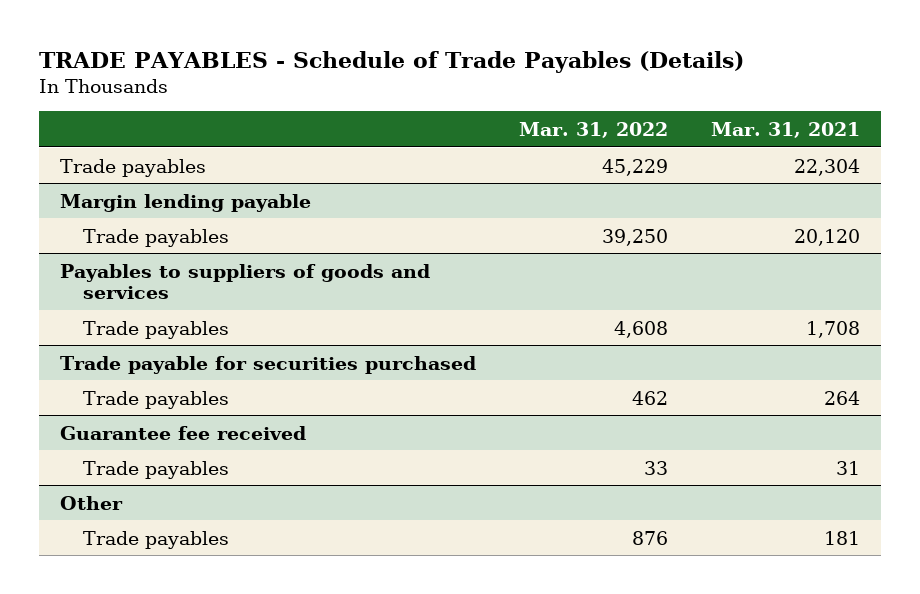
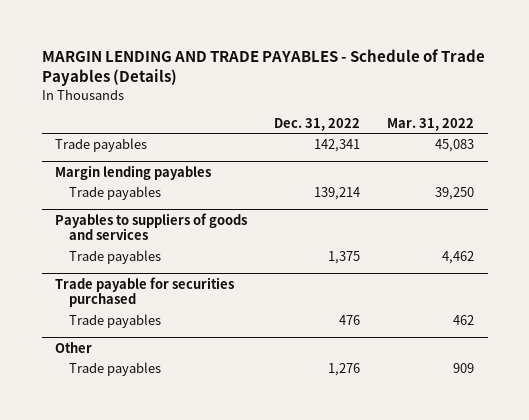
- TRADE PAYABLES - Schedule of Trade Payables (Details)
+ MARGIN LENDING AND TRADE PAYABLES - Schedule of Trade Payables (Details)
- | Mar. 31, 2022 | Mar. 31, 2021
+ | Dec. 31, 2022 | Mar. 31, 2022
- Trade payables | 45,229 | 22,304
- Margin lending payable
+ Trade payables | 142,341 | 45,083
+ Margin lending payables
@ Payables to suppliers of goods and services
- Trade payables | 4,608 | 1,708
+ Trade payables | 1,375 | 4,462
- Guarantee fee received
- Trade payables | 33 | 31
@ Other
- Trade payables | 876 | 181
+ Trade payables | 1,276 | 909

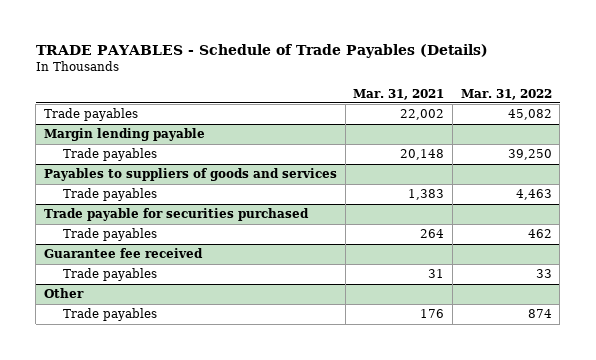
- MARGIN LENDING AND TRADE PAYABLES - Schedule of Trade Payables (Details)
+ TRADE PAYABLES - Schedule of Trade Payables (Details)
- | Dec. 31, 2022 | Mar. 31, 2022
+ | Mar. 31, 2021 | Mar. 31, 2022
- Trade payables | 142,341 | 45,083
- Margin lending payables
+ Trade payables | 22,002 | 45,082
+ Margin lending payable
@ Payables to suppliers of goods and services
- Trade payables | 1,375 | 4,462
+ Trade payables | 1,383 | 4,463
+ Guarantee fee received
+ Trade payables | 31 | 33
@ Other
- Trade payables | 1,276 | 909
+ Trade payables | 176 | 874

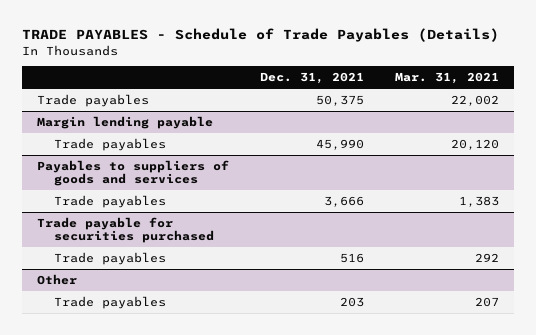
- | Mar. 31, 2021 | Mar. 31, 2022
+ | Dec. 31, 2021 | Mar. 31, 2021
@ Margin lending payable
- Trade payables | 20,148 | 39,250
+ Trade payables | 45,990 | 20,120
@ Trade payable for securities purchased
- Trade payables | 264 | 462
- Guarantee fee received
- Trade payables | 31 | 33
@ Trade payable for securities purchased
+ Trade payables | 516 | 292
@ Other
- Trade payables | 176 | 874
+ Trade payables | 203 | 207

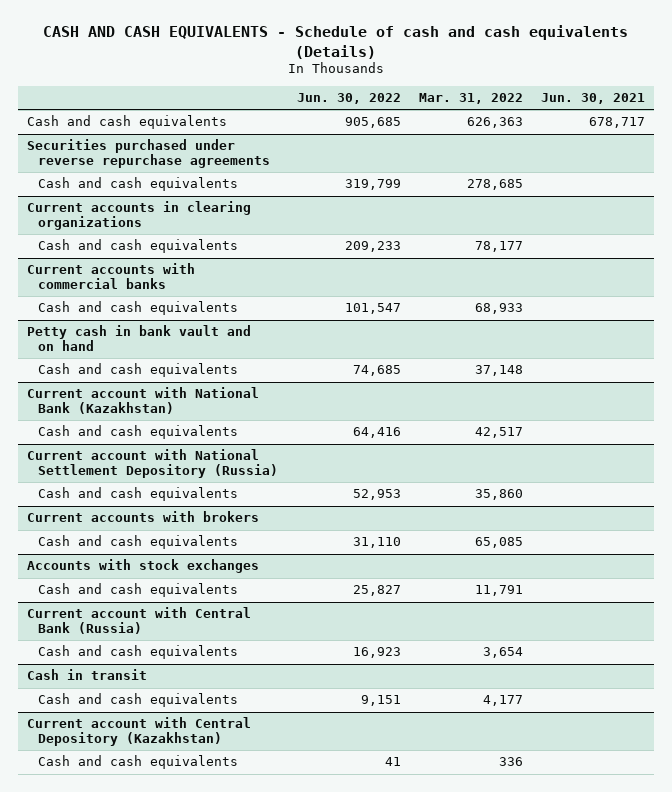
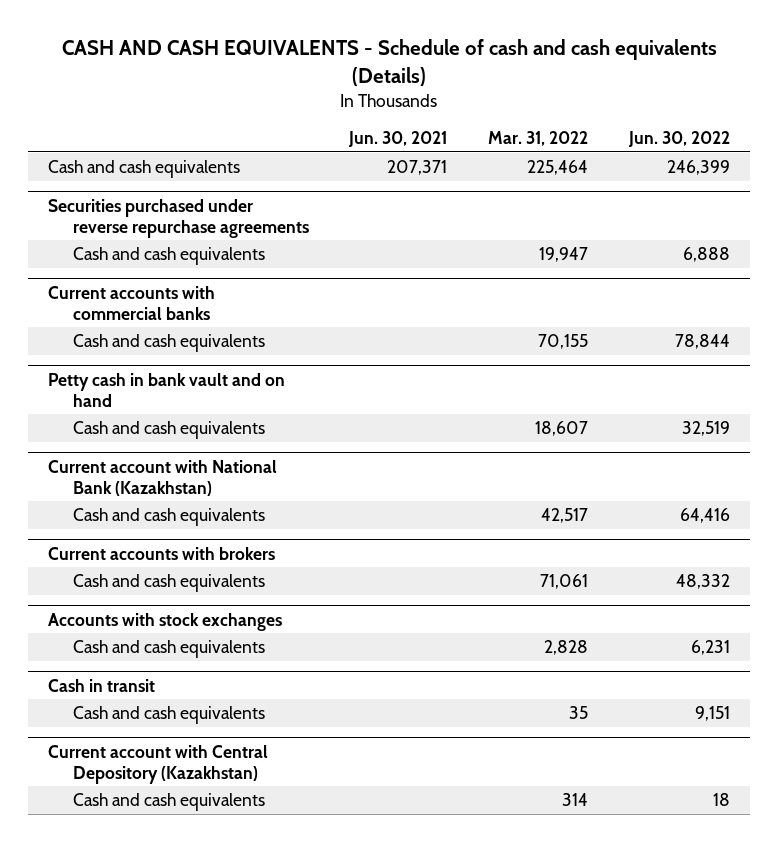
- | Jun. 30, 2022 | Mar. 31, 2022 | Jun. 30, 2021
+ | Jun. 30, 2021 | Mar. 31, 2022 | Jun. 30, 2022
- Cash and cash equivalents | 905,685 | 626,363 | 678,717
+ Cash and cash equivalents | 207,371 | 225,464 | 246,399
@ Securities purchased under reverse repurchase agreements
- Cash and cash equivalents | 319,799 | 278,685 |
- Current accounts in clearing organizations
- Cash and cash equivalents | 209,233 | 78,177 |
@ Securities purchased under reverse repurchase agreements
+ Cash and cash equivalents | | 19,947 | 6,888
@ Current accounts with commercial banks
- Cash and cash equivalents | 101,547 | 68,933 |
+ Cash and cash equivalents | | 70,155 | 78,844
@ Petty cash in bank vault and on hand
- Cash and cash equivalents | 74,685 | 37,148 |
+ Cash and cash equivalents | | 18,607 | 32,519
- Current account with National Settlement Depository (Russia)
- Cash and cash equivalents | 52,953 | 35,860 |
@ Current accounts with brokers
- Cash and cash equivalents | 31,110 | 65,085 |
+ Cash and cash equivalents | | 71,061 | 48,332
@ Accounts with stock exchanges
- Cash and cash equivalents | 25,827 | 11,791 |
- Current account with Central Bank (Russia)
- Cash and cash equivalents | 16,923 | 3,654 |
@ Accounts with stock exchanges
+ Cash and cash equivalents | | 2,828 | 6,231
@ Cash in transit
- Cash and cash equivalents | 9,151 | 4,177 |
+ Cash and cash equivalents | | 35 | 9,151
@ Current account with Central Depository (Kazakhstan)
- Cash and cash equivalents | 41 | 336 |
+ Cash and cash equivalents | | 314 | 18

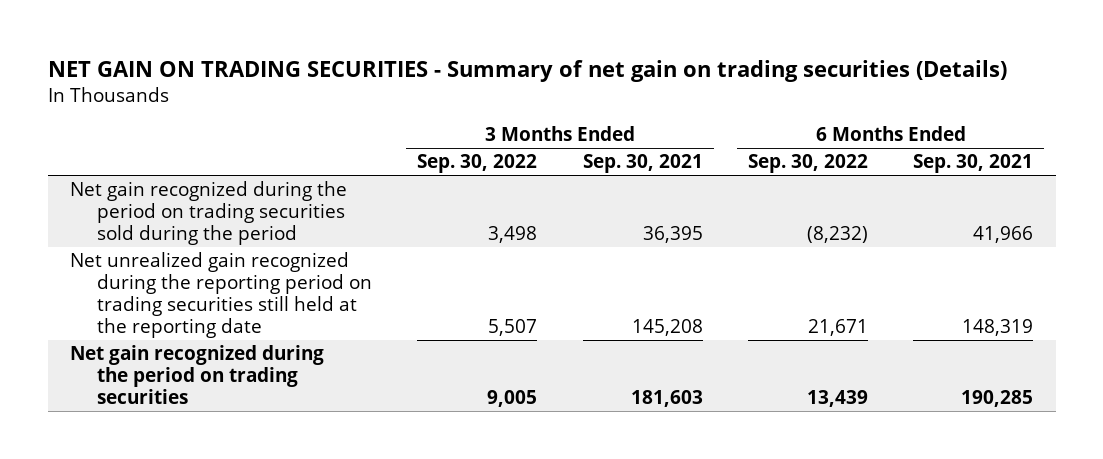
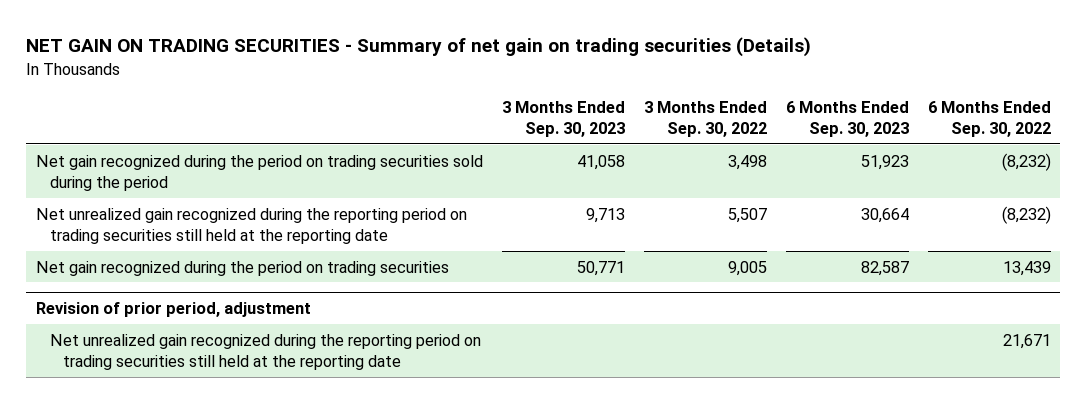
- | 3 Months Ended Sep. 30, 2022 | 3 Months Ended Sep. 30, 2021 | 6 Months Ended Sep. 30, 2022 | 6 Months Ended Sep. 30, 2021
+ | 3 Months Ended Sep. 30, 2023 | 3 Months Ended Sep. 30, 2022 | 6 Months Ended Sep. 30, 2023 | 6 Months Ended Sep. 30, 2022
- Net unrealized gain recognized during the reporting period on trading securities still held at the reporting date | 5,507 | 145,208 | 21,671 | 148,319
+ Net unrealized gain recognized during the reporting period on trading securities still held at the reporting date | 9,713 | 5,507 | 30,664 | (8,232)
+ Revision of prior period, adjustment
+ Net unrealized gain recognized during the reporting period on trading securities still held at the reporting date | | | | 21,671

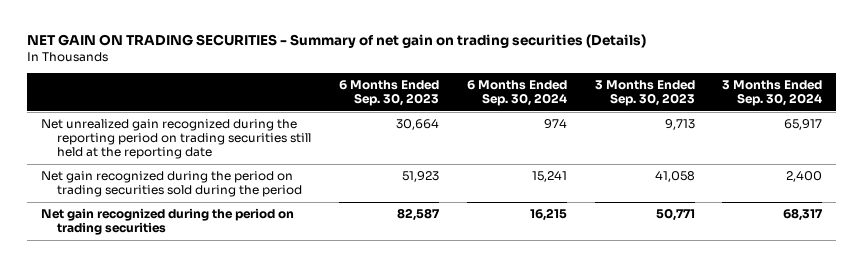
- | 3 Months Ended Sep. 30, 2023 | 3 Months Ended Sep. 30, 2022 | 6 Months Ended Sep. 30, 2023 | 6 Months Ended Sep. 30, 2022
+ | 6 Months Ended Sep. 30, 2023 | 6 Months Ended Sep. 30, 2024 | 3 Months Ended Sep. 30, 2023 | 3 Months Ended Sep. 30, 2024
moved down: Net gain recognized during the period on trading securities sold during the period | 51,923 | 15,241 | 41,058 | 2,400
- Revision of prior period, adjustment
- Net unrealized gain recognized during the reporting period on trading securities still held at the reporting date | | | | 21,671

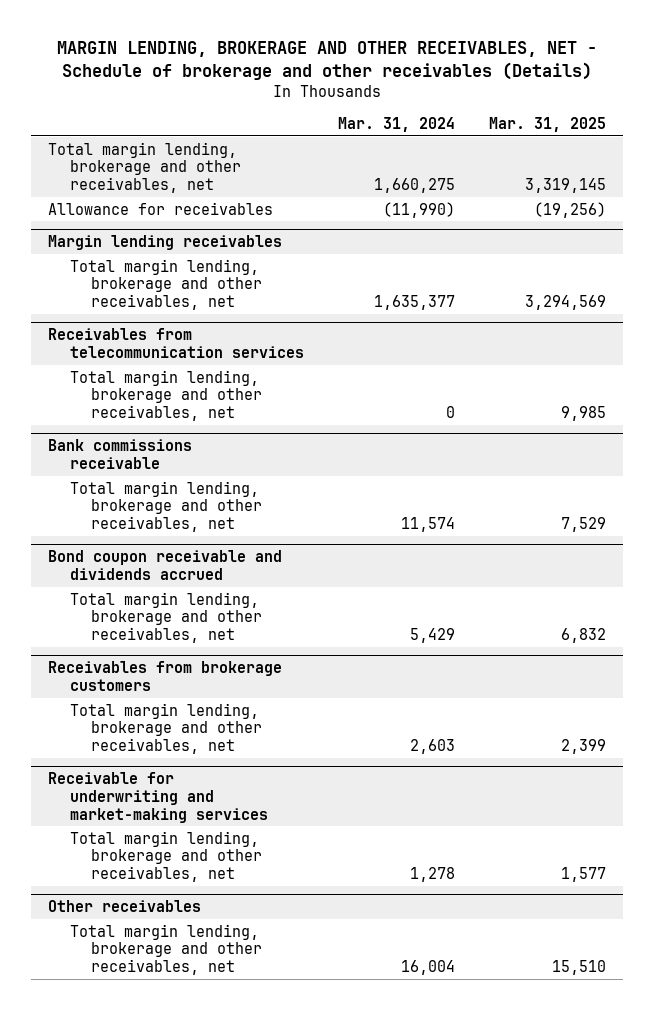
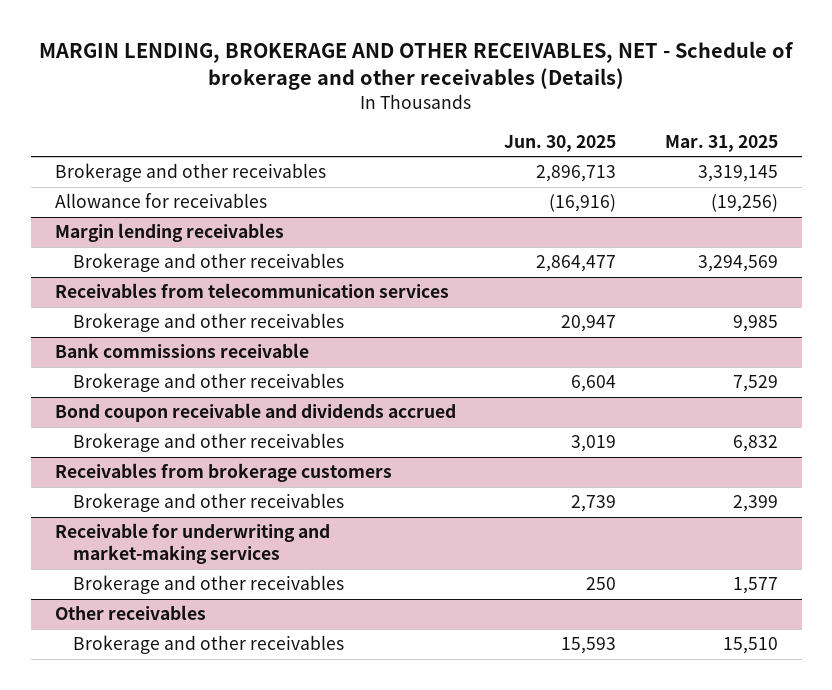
- | Mar. 31, 2024 | Mar. 31, 2025
+ | Jun. 30, 2025 | Mar. 31, 2025
- Total margin lending, brokerage and other receivables, net | 1,660,275 | 3,319,145
+ Brokerage and other receivables | 2,896,713 | 3,319,145
@ Margin lending receivables
- Total margin lending, brokerage and other receivables, net | 1,635,377 | 3,294,569
+ Brokerage and other receivables | 2,864,477 | 3,294,569
@ Receivables from telecommunication services
- Total margin lending, brokerage and other receivables, net | 0 | 9,985
+ Brokerage and other receivables | 20,947 | 9,985
@ Bank commissions receivable
- Total margin lending, brokerage and other receivables, net | 11,574 | 7,529
+ Brokerage and other receivables | 6,604 | 7,529
@ Bond coupon receivable and dividends accrued
- Total margin lending, brokerage and other receivables, net | 5,429 | 6,832
+ Brokerage and other receivables | 3,019 | 6,832
@ Receivables from brokerage customers
- Total margin lending, brokerage and other receivables, net | 2,603 | 2,399
+ Brokerage and other receivables | 2,739 | 2,399
@ Receivable for underwriting and market-making services
- Total margin lending, brokerage and other receivables, net | 1,278 | 1,577
+ Brokerage and other receivables | 250 | 1,577
@ Other receivables
- Total margin lending, brokerage and other receivables, net | 16,004 | 15,510
+ Brokerage and other receivables | 15,593 | 15,510

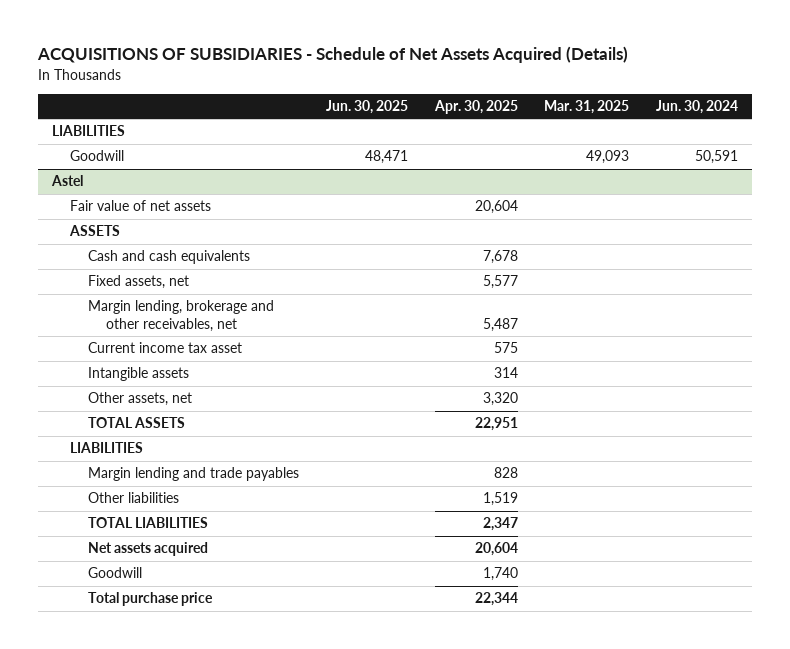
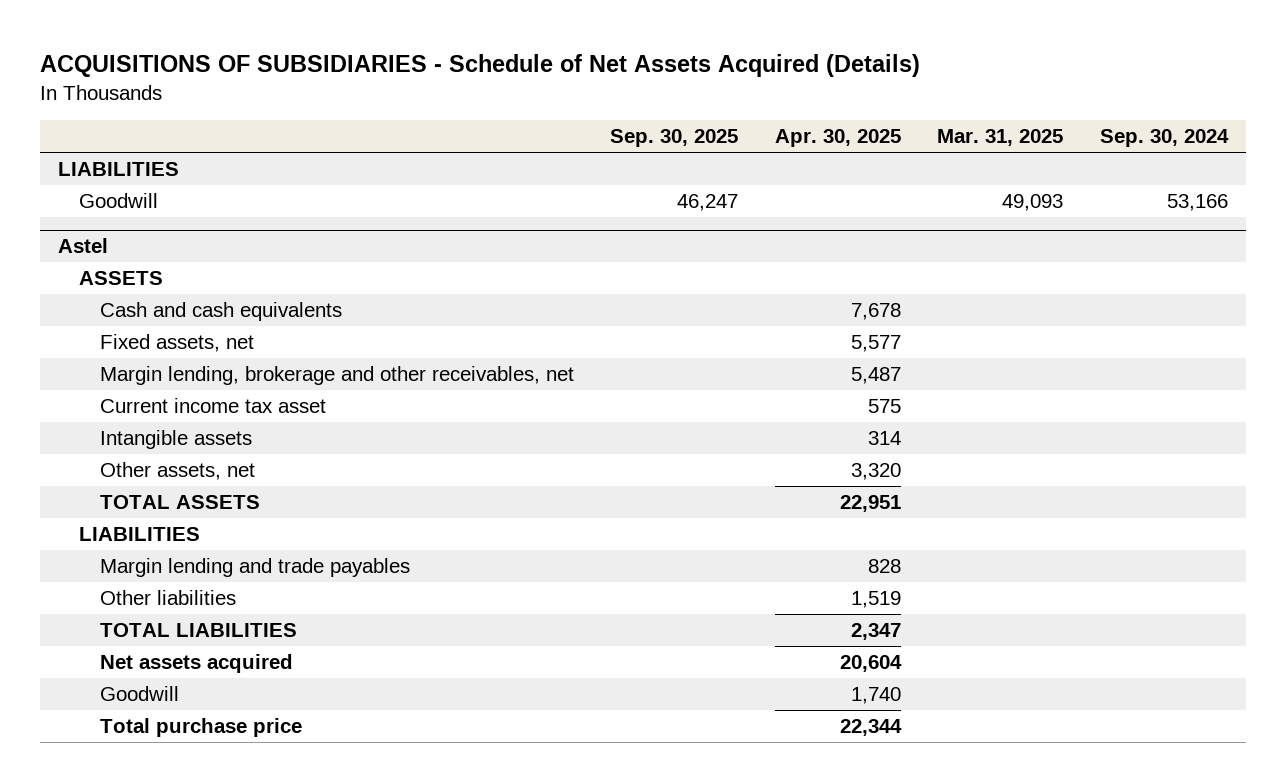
- | Jun. 30, 2025 | Apr. 30, 2025 | Mar. 31, 2025 | Jun. 30, 2024
+ | Sep. 30, 2025 | Apr. 30, 2025 | Mar. 31, 2025 | Sep. 30, 2024
@ Astel
- Fair value of net assets | | 20,604 | |

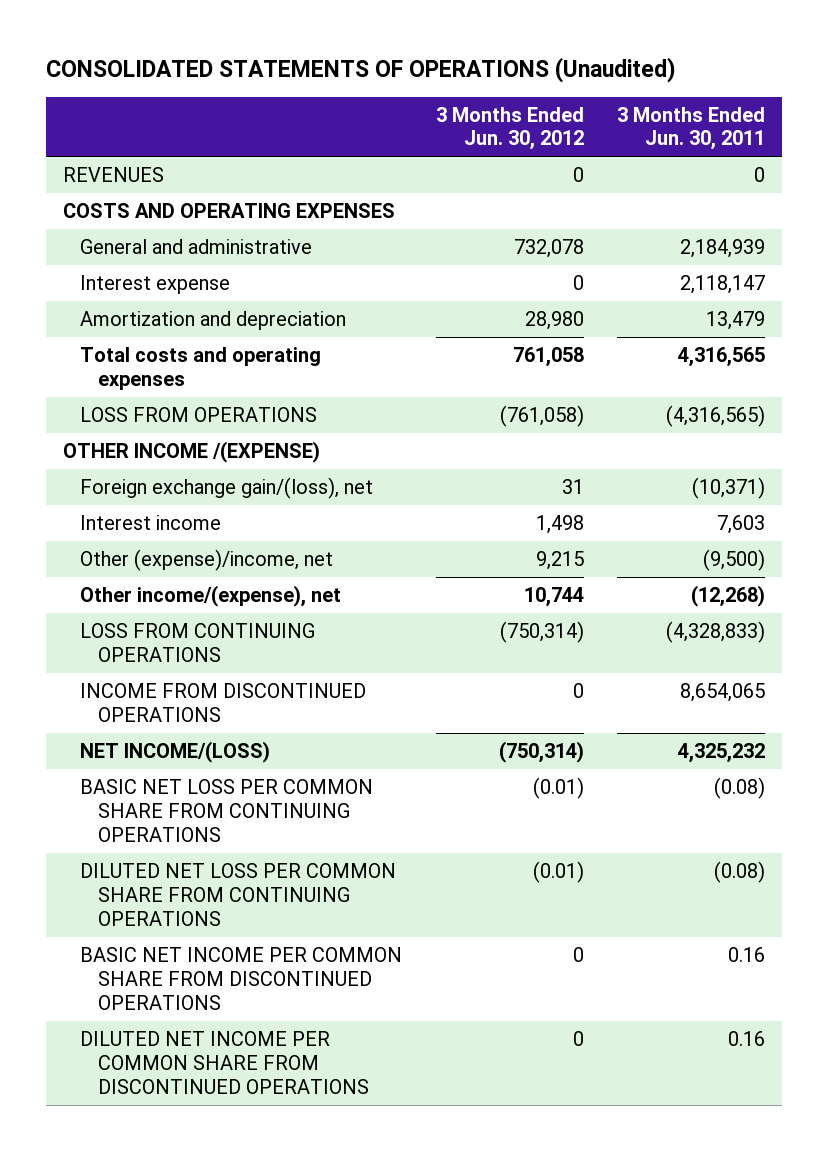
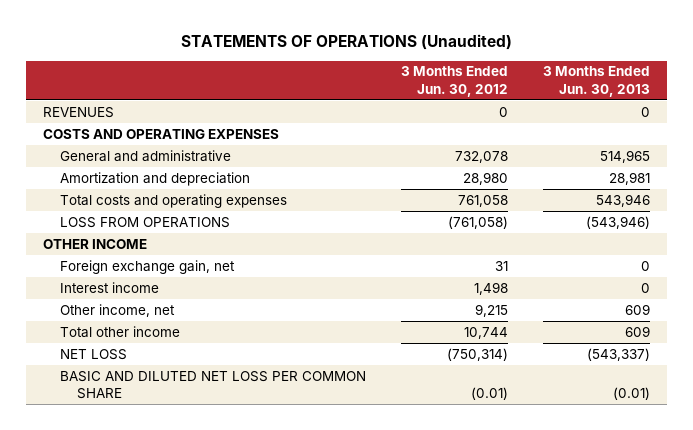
- CONSOLIDATED STATEMENTS OF OPERATIONS (Unaudited)
+ STATEMENTS OF OPERATIONS (Unaudited)
- | 3 Months Ended Jun. 30, 2012 | 3 Months Ended Jun. 30, 2011
+ | 3 Months Ended Jun. 30, 2012 | 3 Months Ended Jun. 30, 2013
- Interest expense | 0 | 2,118,147
- OTHER INCOME /(EXPENSE)
- Foreign exchange gain/(loss), net | 31 | (10,371)
+ OTHER INCOME
+ Foreign exchange gain, net | 31 | 0
- Other (expense)/income, net | 9,215 | (9,500)
- Other income/(expense), net | 10,744 | (12,268)
- LOSS FROM CONTINUING OPERATIONS | (750,314) | (4,328,833)
- INCOME FROM DISCONTINUED OPERATIONS | 0 | 8,654,065
- NET INCOME/(LOSS) | (750,314) | 4,325,232
- BASIC NET LOSS PER COMMON SHARE FROM CONTINUING OPERATIONS | (0.01) | (0.08)
- DILUTED NET LOSS PER COMMON SHARE FROM CONTINUING OPERATIONS | (0.01) | (0.08)
- BASIC NET INCOME PER COMMON SHARE FROM DISCONTINUED OPERATIONS | 0 | 0.16
- DILUTED NET INCOME PER COMMON SHARE FROM DISCONTINUED OPERATIONS | 0 | 0.16
+ Other income, net | 9,215 | 609
+ Total other income | 10,744 | 609
+ NET LOSS | (750,314) | (543,337)
+ BASIC AND DILUTED NET LOSS PER COMMON SHARE | (0.01) | (0.01)

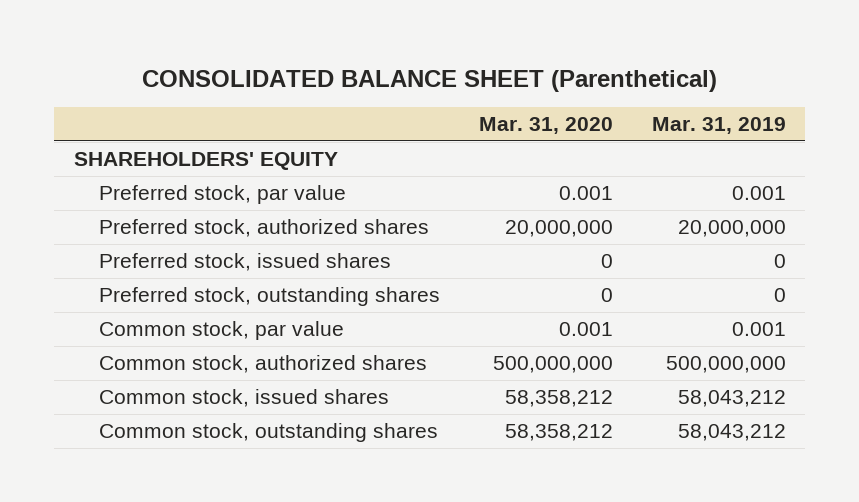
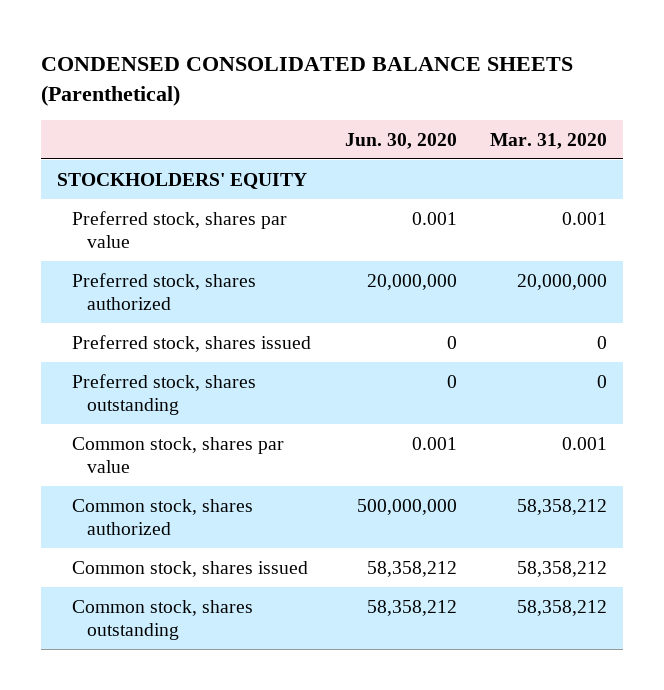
- CONSOLIDATED BALANCE SHEET (Parenthetical)
+ CONDENSED CONSOLIDATED BALANCE SHEETS (Parenthetical)
- | Mar. 31, 2020 | Mar. 31, 2019
+ | Jun. 30, 2020 | Mar. 31, 2020
- SHAREHOLDERS' EQUITY
- Preferred stock, par value | 0.001 | 0.001
- Preferred stock, authorized shares | 20,000,000 | 20,000,000
- Preferred stock, issued shares | 0 | 0
- Preferred stock, outstanding shares | 0 | 0
- Common stock, par value | 0.001 | 0.001
- Common stock, authorized shares | 500,000,000 | 500,000,000
- Common stock, issued shares | 58,358,212 | 58,043,212
- Common stock, outstanding shares | 58,358,212 | 58,043,212
+ STOCKHOLDERS' EQUITY
+ Preferred stock, shares par value | 0.001 | 0.001
+ Preferred stock, shares authorized | 20,000,000 | 20,000,000
+ Preferred stock, shares issued | 0 | 0
+ Preferred stock, shares outstanding | 0 | 0
+ Common stock, shares par value | 0.001 | 0.001
+ Common stock, shares authorized | 500,000,000 | 58,358,212
+ Common stock, shares issued | 58,358,212 | 58,358,212
+ Common stock, shares outstanding | 58,358,212 | 58,358,212

